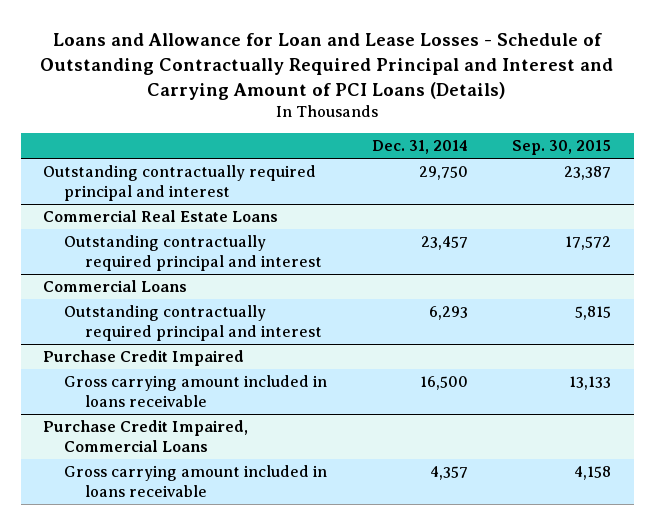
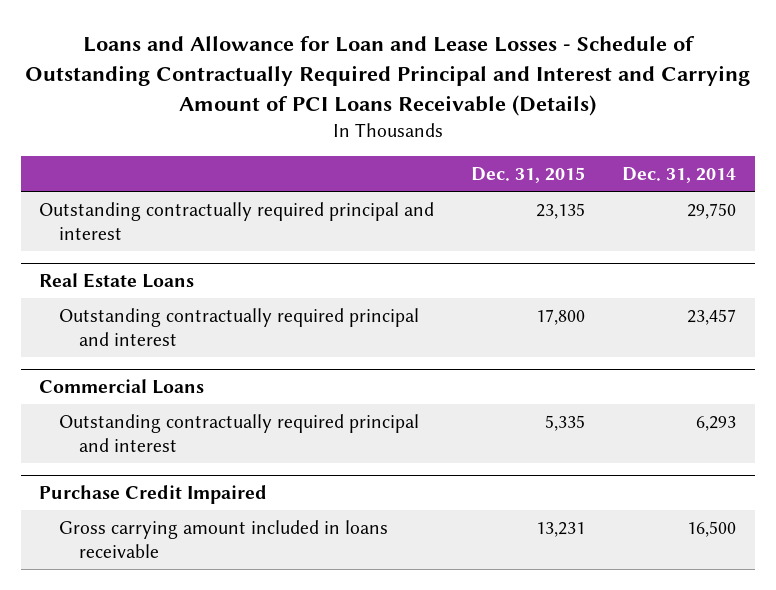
- Loans and Allowance for Loan and Lease Losses - Schedule of Outstanding Contractually Required Principal and Interest and Carrying Amount of PCI Loans (Details)
+ Loans and Allowance for Loan and Lease Losses - Schedule of Outstanding Contractually Required Principal and Interest and Carrying Amount of PCI Loans Receivable (Details)
- | Dec. 31, 2014 | Sep. 30, 2015
+ | Dec. 31, 2015 | Dec. 31, 2014
- Commercial Real Estate Loans
+ Real Estate Loans
- Purchase Credit Impaired, Commercial Loans
- Gross carrying amount included in loans receivable | 4,357 | 4,158

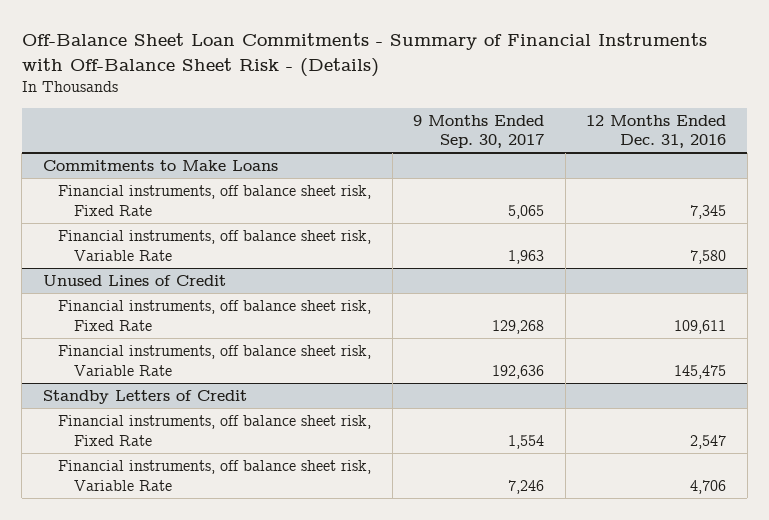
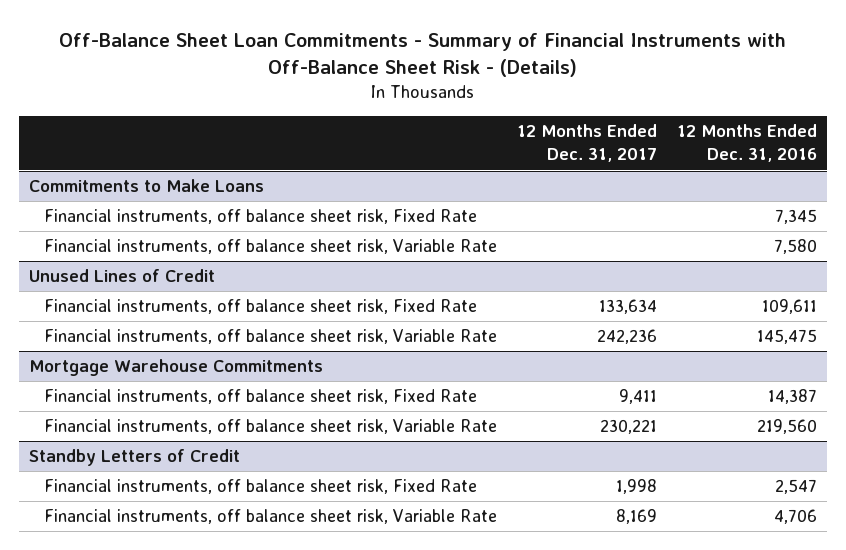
- | 9 Months Ended Sep. 30, 2017 | 12 Months Ended Dec. 31, 2016
+ | 12 Months Ended Dec. 31, 2017 | 12 Months Ended Dec. 31, 2016
+ Mortgage Warehouse Commitments
+ Financial instruments, off balance sheet risk, Fixed Rate | 9,411 | 14,387
+ Financial instruments, off balance sheet risk, Variable Rate | 230,221 | 219,560

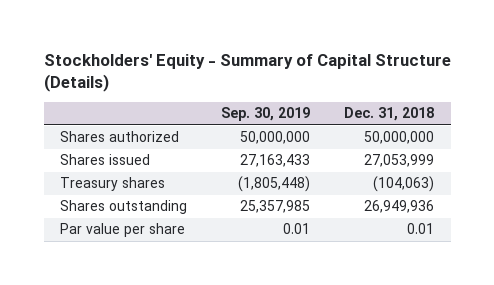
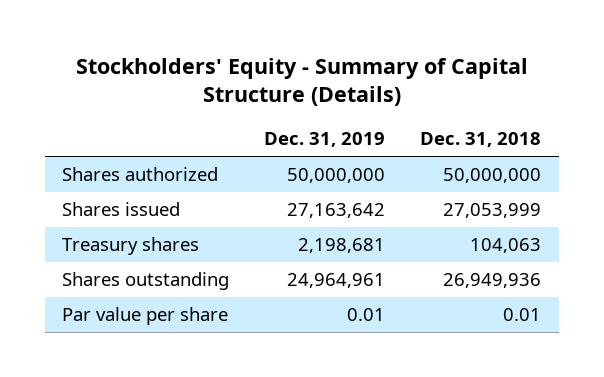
- | Sep. 30, 2019 | Dec. 31, 2018
+ | Dec. 31, 2019 | Dec. 31, 2018
- Treasury shares | (1,805,448) | (104,063)
+ Treasury shares | 2,198,681 | 104,063

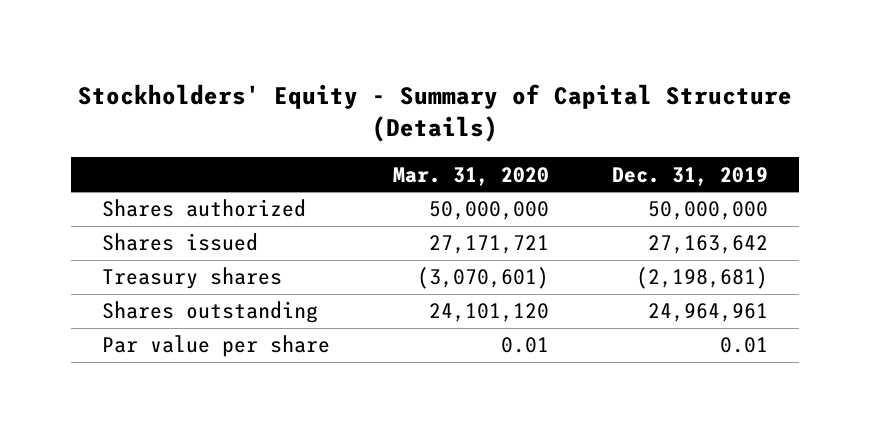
- | Dec. 31, 2019 | Dec. 31, 2018
+ | Mar. 31, 2020 | Dec. 31, 2019
- Treasury shares | 2,198,681 | 104,063
+ Treasury shares | (3,070,601) | (2,198,681)

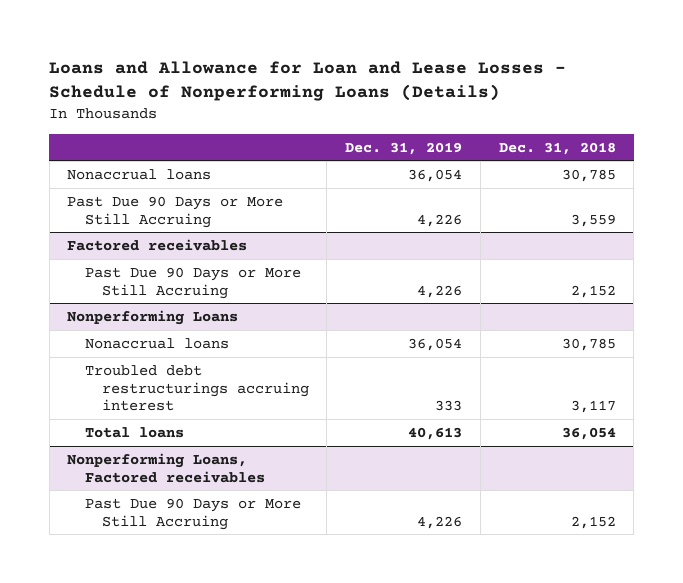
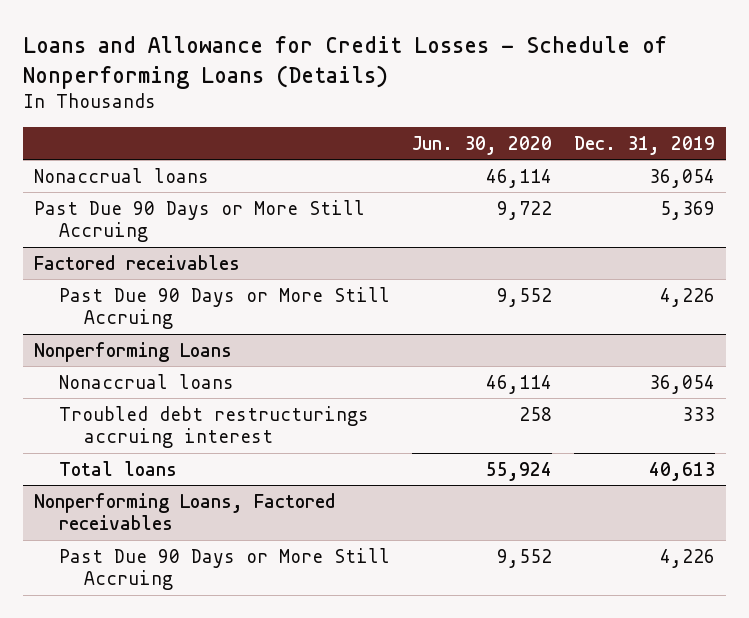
- Loans and Allowance for Loan and Lease Losses - Schedule of Nonperforming Loans (Details)
+ Loans and Allowance for Credit Losses - Schedule of Nonperforming Loans (Details)
- | Dec. 31, 2019 | Dec. 31, 2018
+ | Jun. 30, 2020 | Dec. 31, 2019
- Past Due 90 Days or More Still Accruing | 4,226 | 3,559
+ Past Due 90 Days or More Still Accruing | 9,722 | 5,369

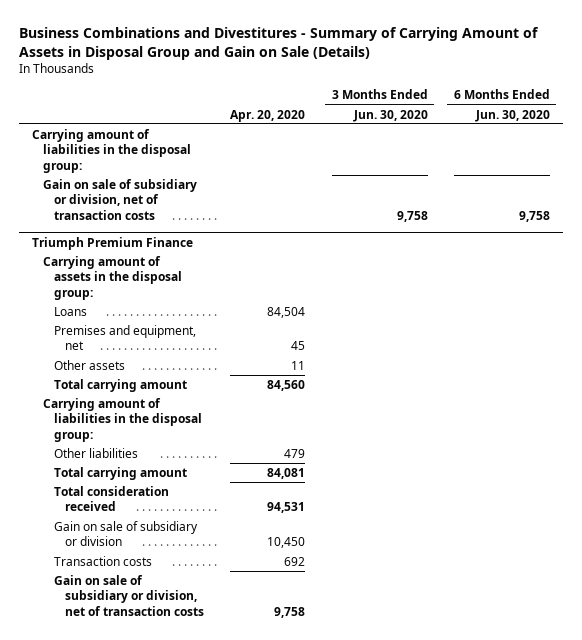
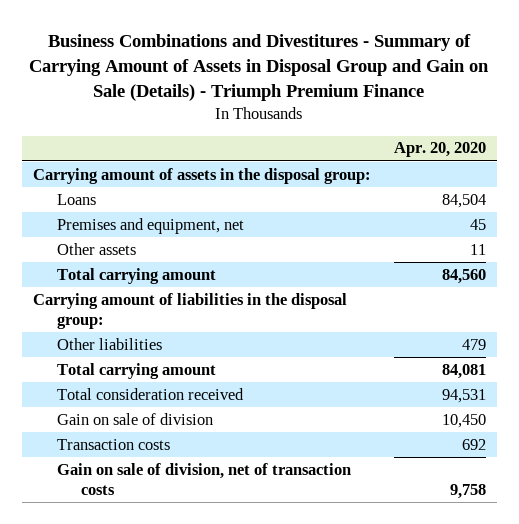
- Business Combinations and Divestitures - Summary of Carrying Amount of Assets in Disposal Group and Gain on Sale (Details)
+ Business Combinations and Divestitures - Summary of Carrying Amount of Assets in Disposal Group and Gain on Sale (Details) - Triumph Premium Finance
- | Apr. 20, 2020 | 3 Months Ended Jun. 30, 2020 | 6 Months Ended Jun. 30, 2020
+ | Apr. 20, 2020
- Carrying amount of liabilities in the disposal group:
- Gain on sale of subsidiary or division, net of transaction costs | | 9,758 | 9,758
- Triumph Premium Finance
- Gain on sale of subsidiary or division | 10,450 | |
+ Gain on sale of division | 10,450
- Gain on sale of subsidiary or division, net of transaction costs | 9,758 | |
+ Gain on sale of division, net of transaction costs | 9,758

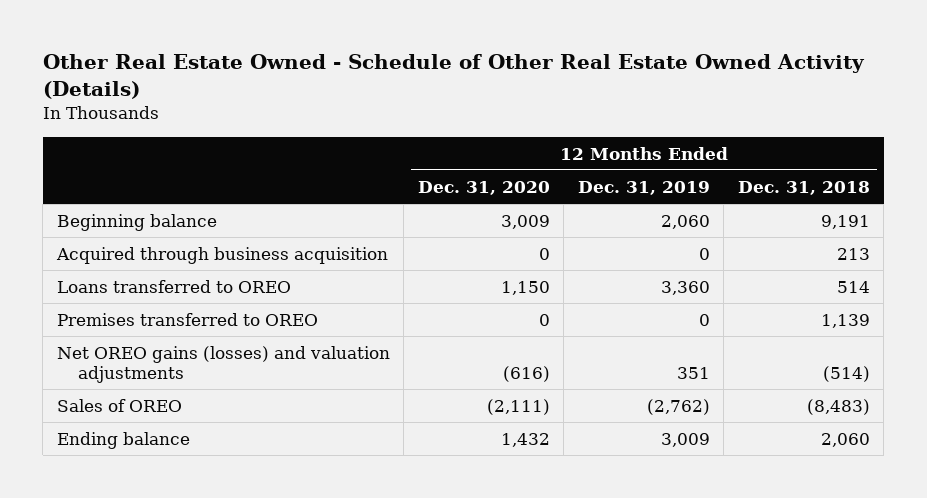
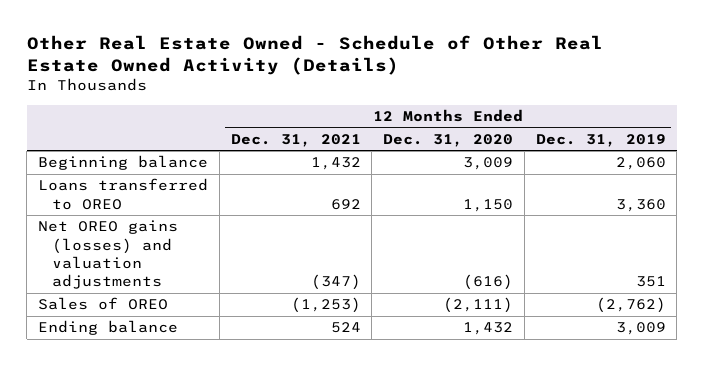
- | 12 Months Ended Dec. 31, 2020 | 12 Months Ended Dec. 31, 2019 | 12 Months Ended Dec. 31, 2018
+ | 12 Months Ended Dec. 31, 2021 | 12 Months Ended Dec. 31, 2020 | 12 Months Ended Dec. 31, 2019
- Acquired through business acquisition | 0 | 0 | 213
- Premises transferred to OREO | 0 | 0 | 1,139

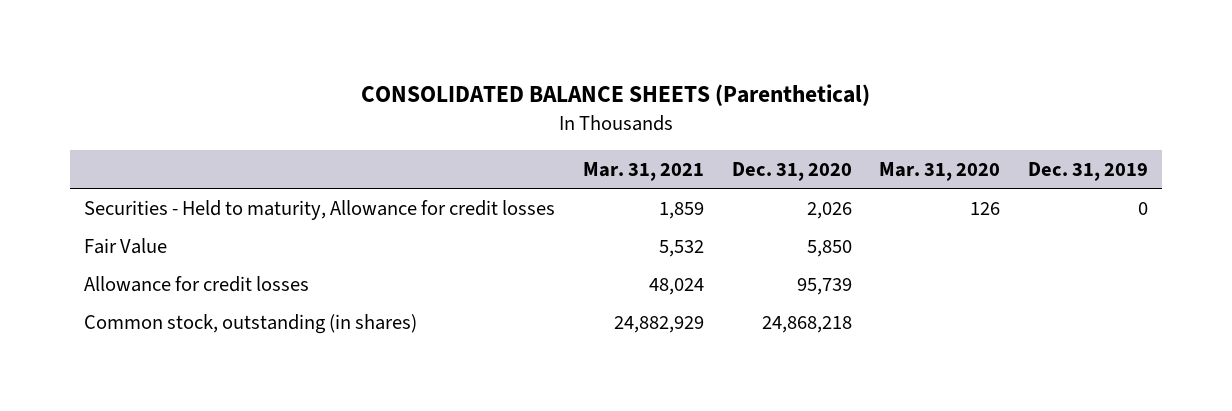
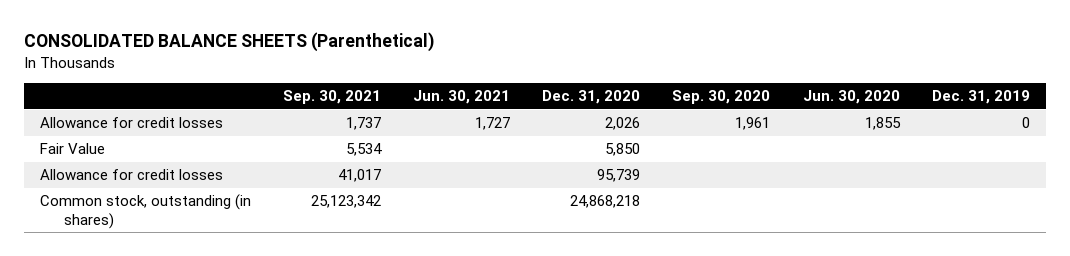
- | Mar. 31, 2021 | Dec. 31, 2020 | Mar. 31, 2020 | Dec. 31, 2019
+ | Sep. 30, 2021 | Jun. 30, 2021 | Dec. 31, 2020 | Sep. 30, 2020 | Jun. 30, 2020 | Dec. 31, 2019
- Securities - Held to maturity, Allowance for credit losses | 1,859 | 2,026 | 126 | 0
+ Allowance for credit losses | 1,737 | 1,727 | 2,026 | 1,961 | 1,855 | 0

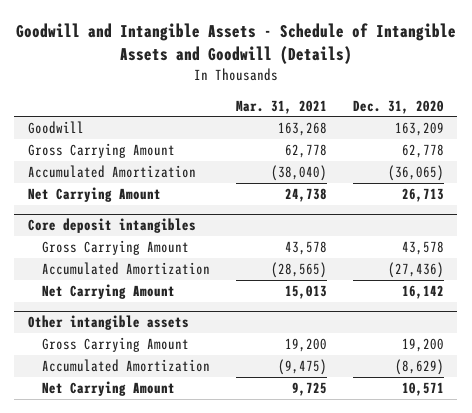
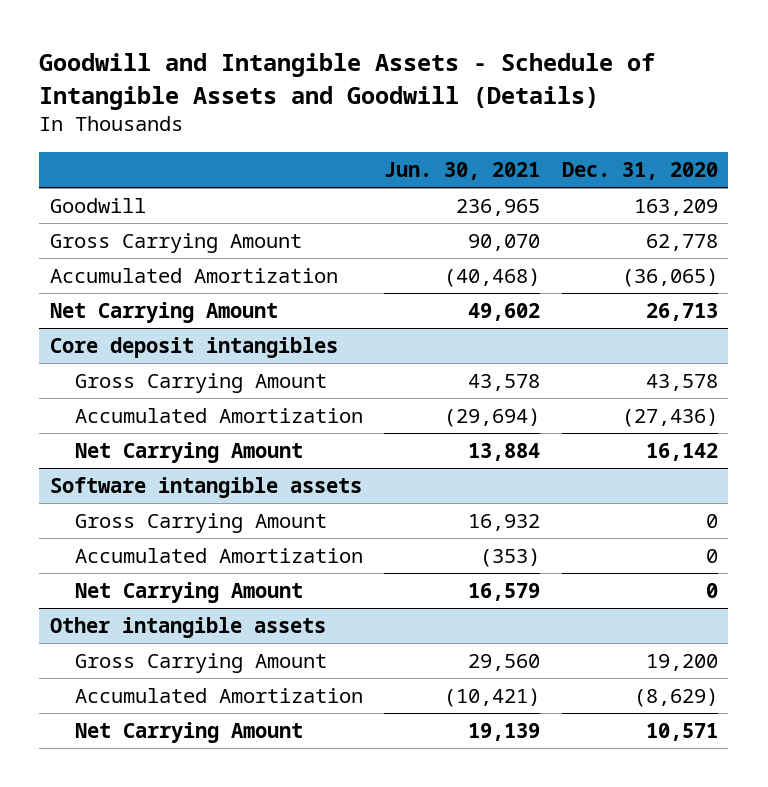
- | Mar. 31, 2021 | Dec. 31, 2020
+ | Jun. 30, 2021 | Dec. 31, 2020
+ Software intangible assets
+ Gross Carrying Amount | 16,932 | 0
+ Accumulated Amortization | (353) | 0
+ Net Carrying Amount | 16,579 | 0

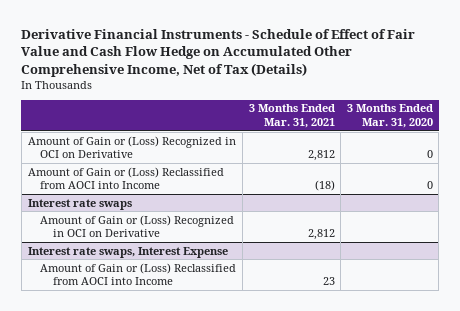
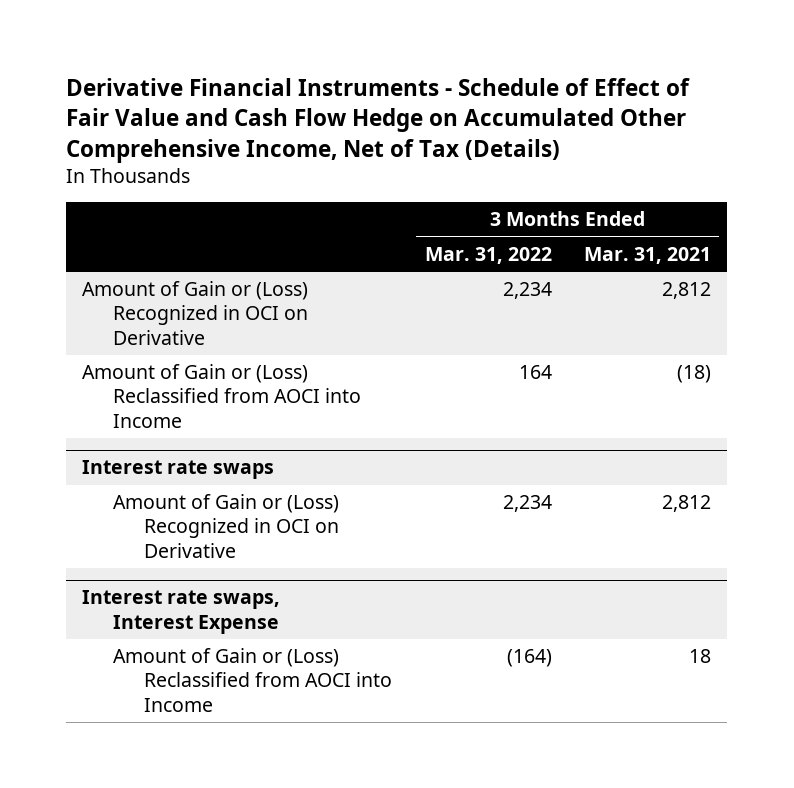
- | 3 Months Ended Mar. 31, 2021 | 3 Months Ended Mar. 31, 2020
+ | 3 Months Ended Mar. 31, 2022 | 3 Months Ended Mar. 31, 2021
@ Interest rate swaps, Interest Expense
- Amount of Gain or (Loss) Reclassified from AOCI into Income | 23 |
+ Amount of Gain or (Loss) Reclassified from AOCI into Income | (164) | 18

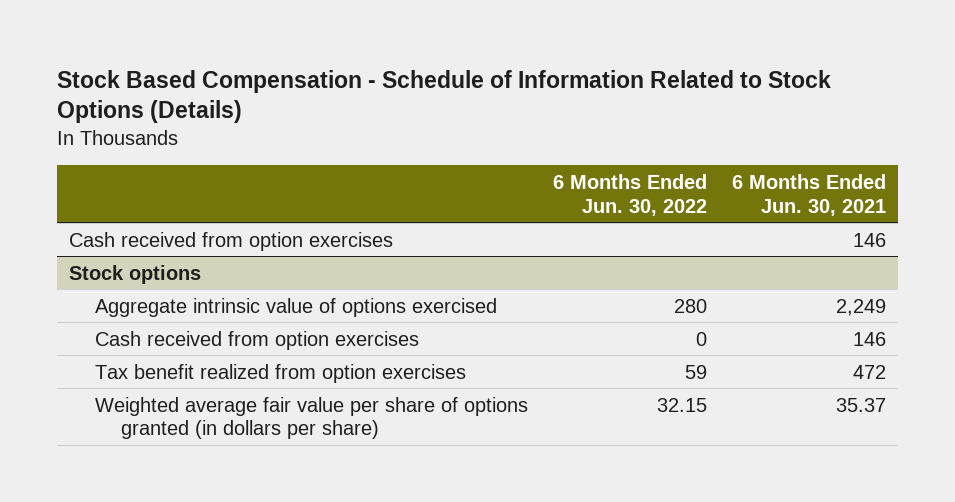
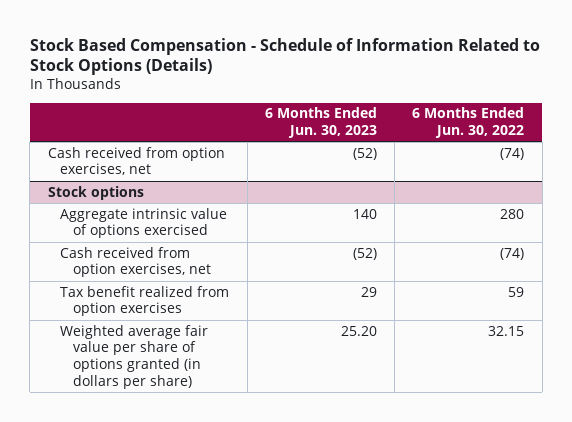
- | 6 Months Ended Jun. 30, 2022 | 6 Months Ended Jun. 30, 2021
+ | 6 Months Ended Jun. 30, 2023 | 6 Months Ended Jun. 30, 2022
- Cash received from option exercises | | 146
+ Cash received from option exercises, net | (52) | (74)
@ Stock options
- Cash received from option exercises | 0 | 146
+ Cash received from option exercises, net | (52) | (74)

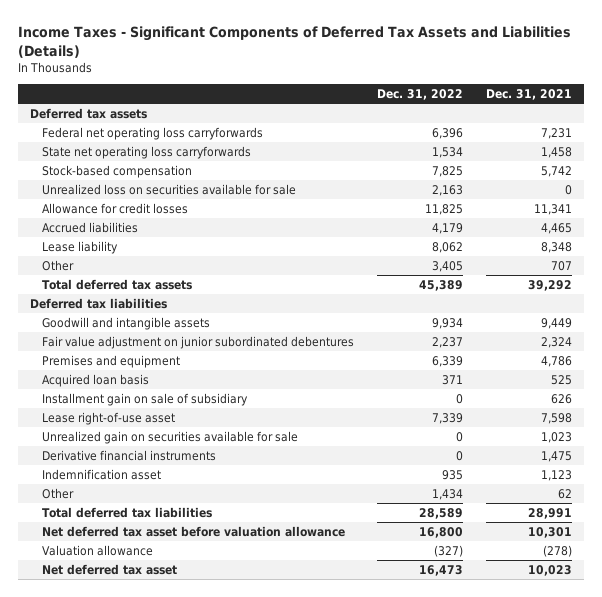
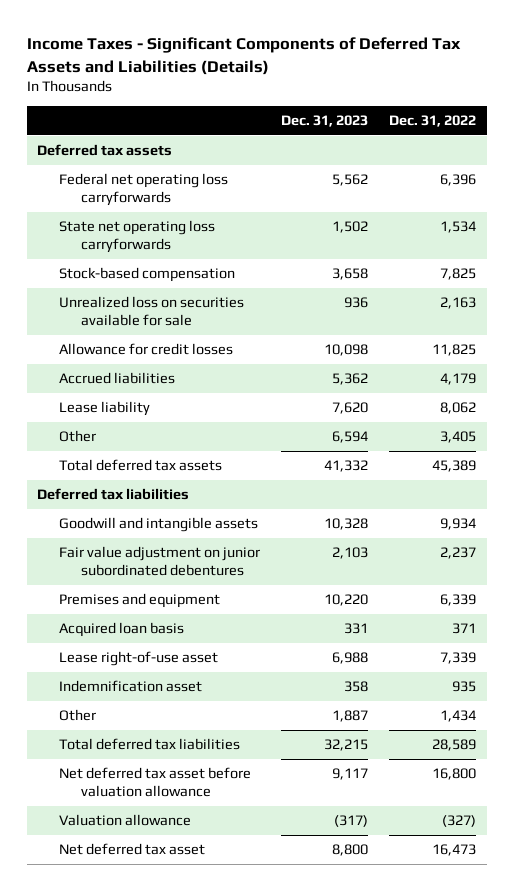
- | Dec. 31, 2022 | Dec. 31, 2021
+ | Dec. 31, 2023 | Dec. 31, 2022
- Installment gain on sale of subsidiary | 0 | 626
- Unrealized gain on securities available for sale | 0 | 1,023
- Derivative financial instruments | 0 | 1,475

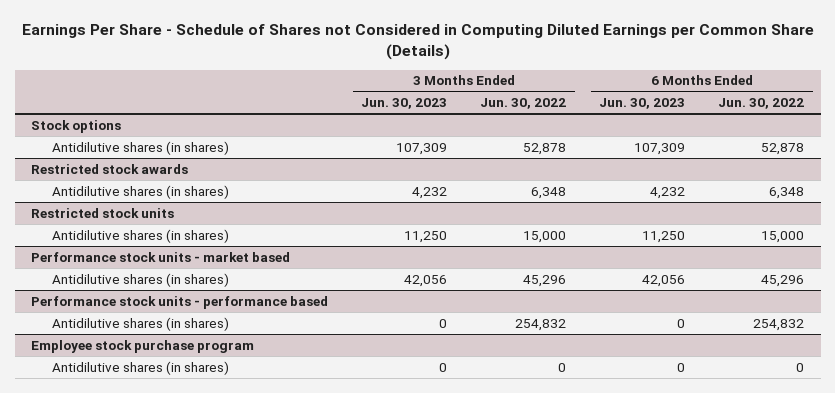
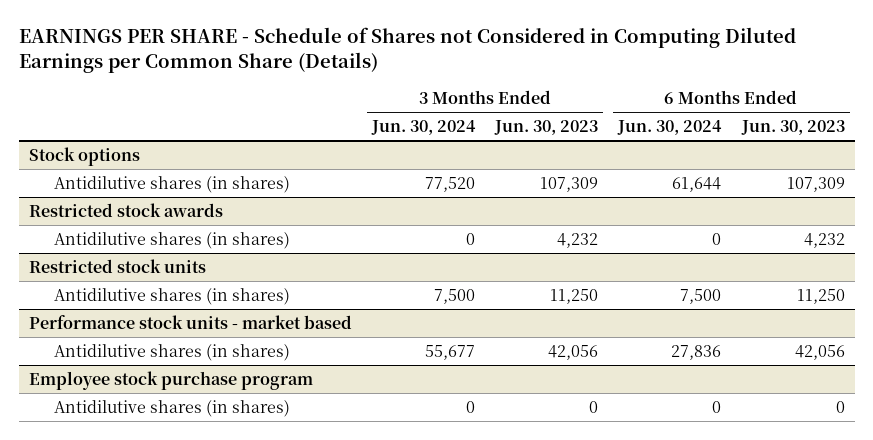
- Earnings Per Share - Schedule of Shares not Considered in Computing Diluted Earnings per Common Share (Details)
+ EARNINGS PER SHARE - Schedule of Shares not Considered in Computing Diluted Earnings per Common Share (Details)
- | 3 Months Ended Jun. 30, 2023 | 3 Months Ended Jun. 30, 2022 | 6 Months Ended Jun. 30, 2023 | 6 Months Ended Jun. 30, 2022
+ | 3 Months Ended Jun. 30, 2024 | 3 Months Ended Jun. 30, 2023 | 6 Months Ended Jun. 30, 2024 | 6 Months Ended Jun. 30, 2023
- Performance stock units - performance based
- Antidilutive shares (in shares) | 0 | 254,832 | 0 | 254,832

